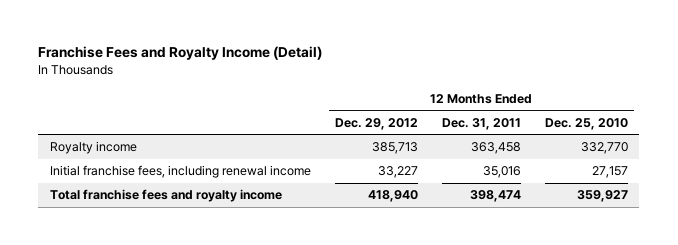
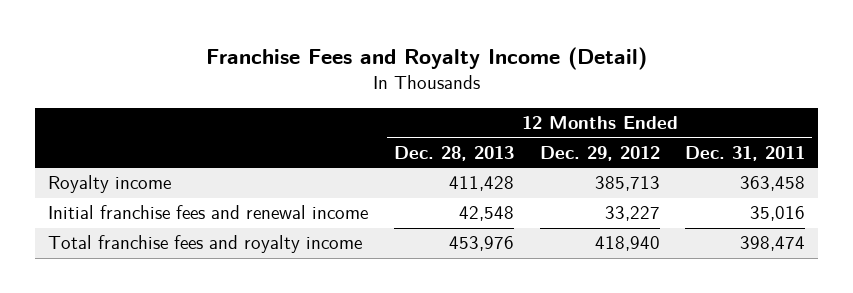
- | 12 Months Ended Dec. 29, 2012 | 12 Months Ended Dec. 31, 2011 | 12 Months Ended Dec. 25, 2010
+ | 12 Months Ended Dec. 28, 2013 | 12 Months Ended Dec. 29, 2012 | 12 Months Ended Dec. 31, 2011
- Initial franchise fees, including renewal income | 33,227 | 35,016 | 27,157
+ Initial franchise fees and renewal income | 42,548 | 33,227 | 35,016

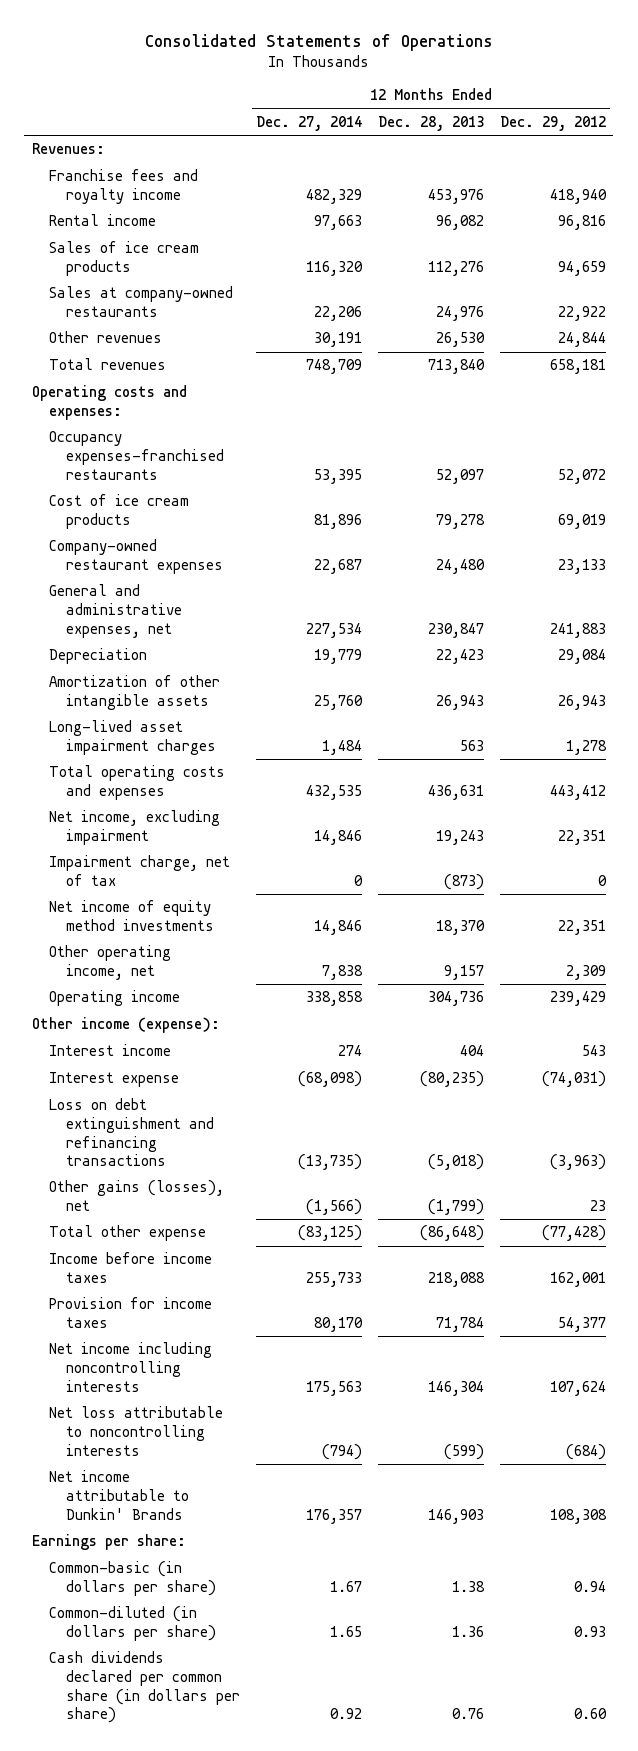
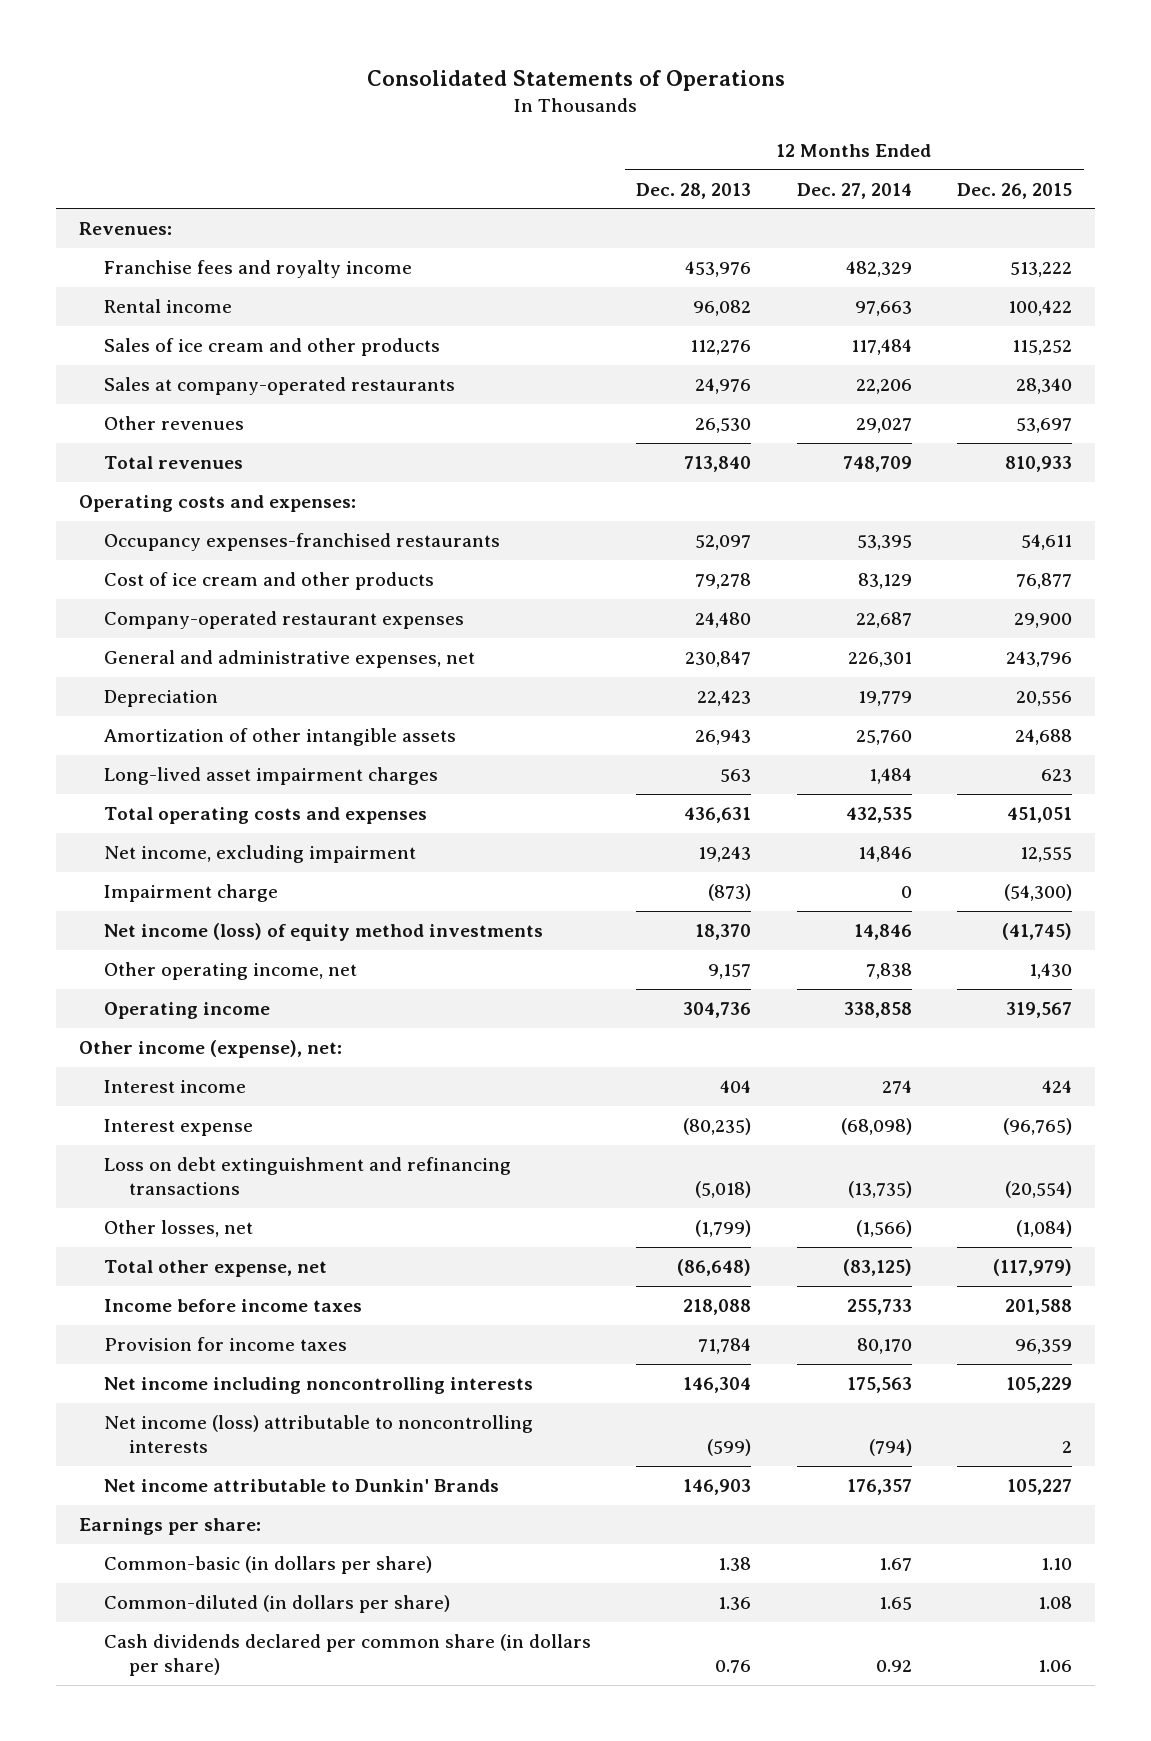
- | 12 Months Ended Dec. 27, 2014 | 12 Months Ended Dec. 28, 2013 | 12 Months Ended Dec. 29, 2012
+ | 12 Months Ended Dec. 28, 2013 | 12 Months Ended Dec. 27, 2014 | 12 Months Ended Dec. 26, 2015
- Sales of ice cream products | 116,320 | 112,276 | 94,659
- Sales at company-owned restaurants | 22,206 | 24,976 | 22,922
- Other revenues | 30,191 | 26,530 | 24,844
+ Sales of ice cream and other products | 112,276 | 117,484 | 115,252
+ Sales at company-operated restaurants | 24,976 | 22,206 | 28,340
+ Other revenues | 26,530 | 29,027 | 53,697
- Cost of ice cream products | 81,896 | 79,278 | 69,019
- Company-owned restaurant expenses | 22,687 | 24,480 | 23,133
- General and administrative expenses, net | 227,534 | 230,847 | 241,883
+ Cost of ice cream and other products | 79,278 | 83,129 | 76,877
+ Company-operated restaurant expenses | 24,480 | 22,687 | 29,900
+ General and administrative expenses, net | 230,847 | 226,301 | 243,796
- Impairment charge, net of tax | 0 | (873) | 0
- Net income of equity method investments | 14,846 | 18,370 | 22,351
+ Impairment charge | (873) | 0 | (54,300)
+ Net income (loss) of equity method investments | 18,370 | 14,846 | (41,745)
- Other income (expense):
+ Other income (expense), net:
- Other gains (losses), net | (1,566) | (1,799) | 23
- Total other expense | (83,125) | (86,648) | (77,428)
+ Other losses, net | (1,799) | (1,566) | (1,084)
+ Total other expense, net | (86,648) | (83,125) | (117,979)
- Net loss attributable to noncontrolling interests | (794) | (599) | (684)
+ Net income (loss) attributable to noncontrolling interests | (599) | (794) | 2

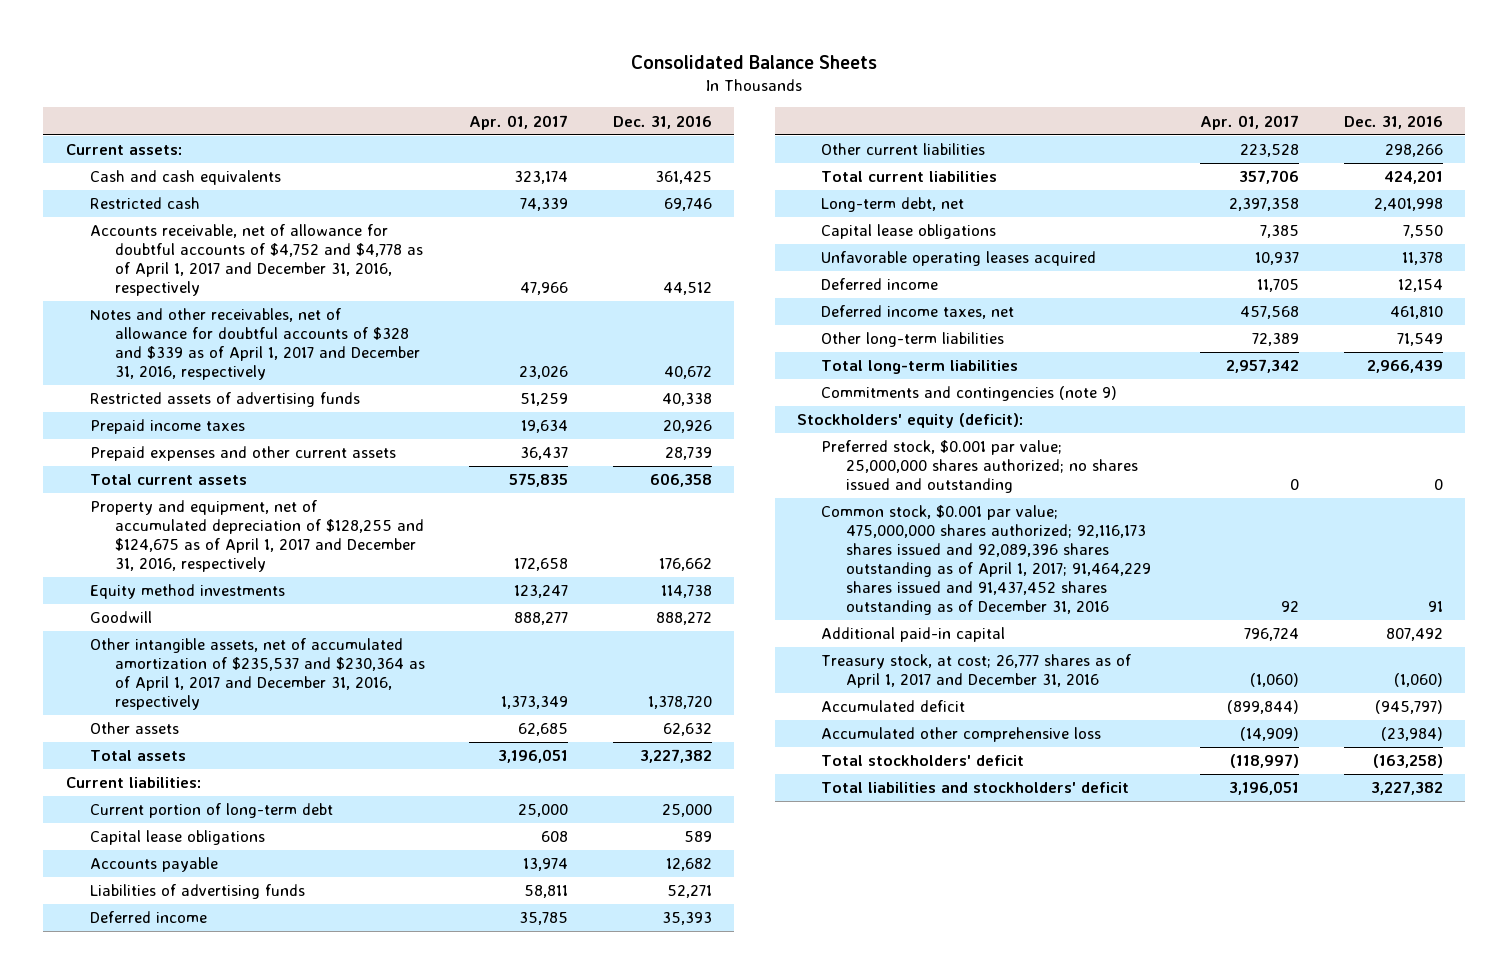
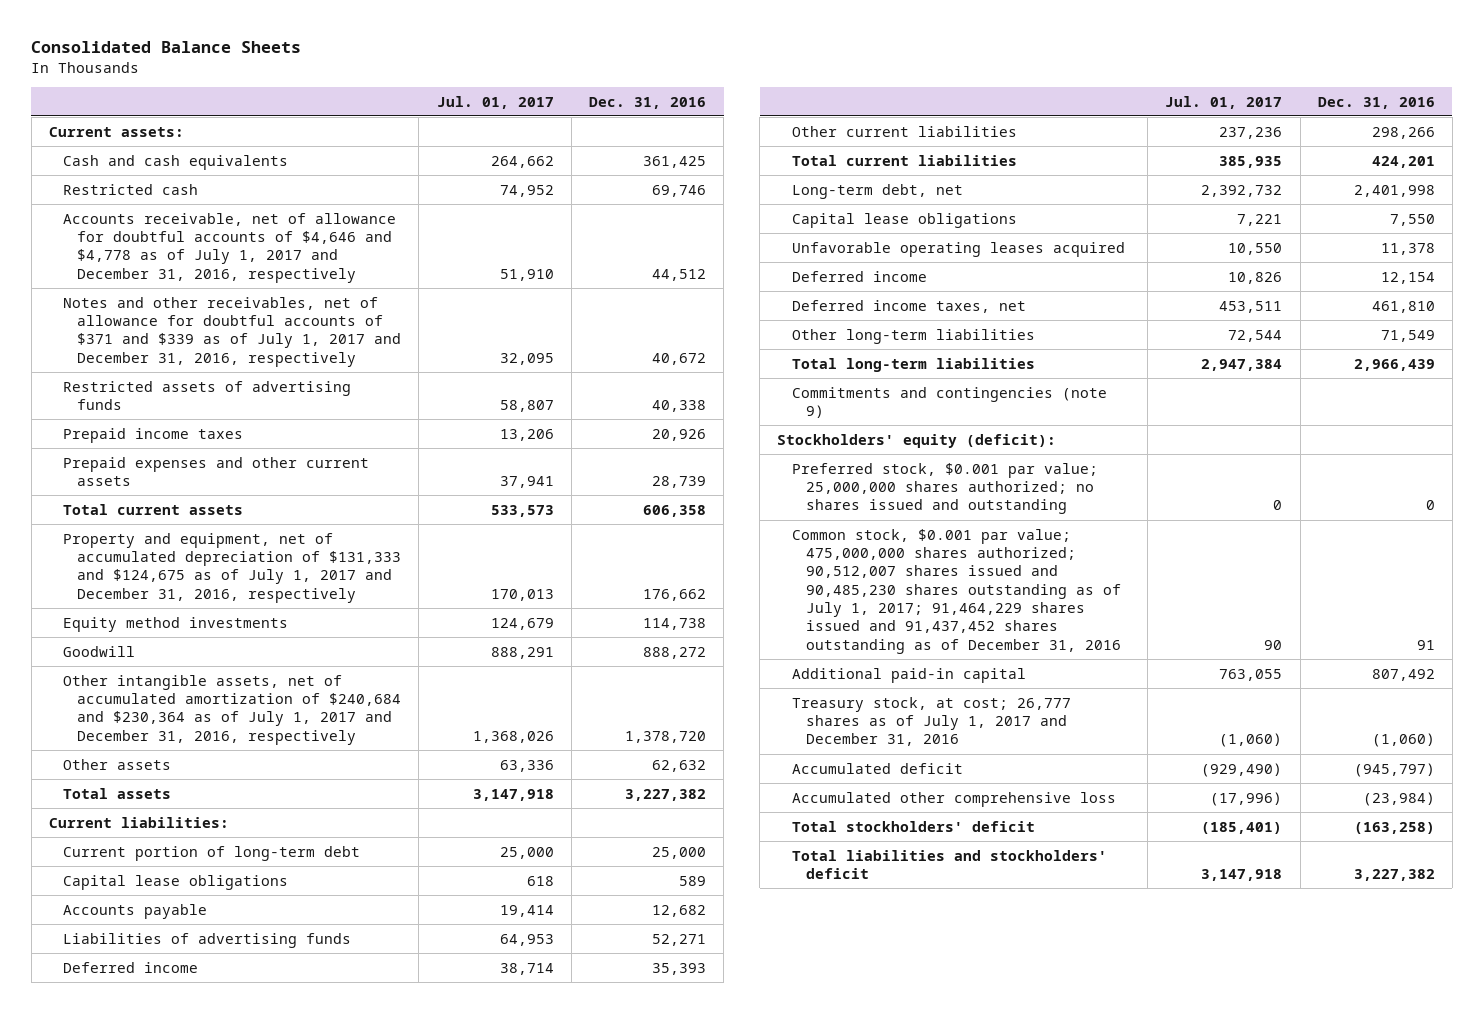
- | Apr. 01, 2017 | Dec. 31, 2016
+ | Jul. 01, 2017 | Dec. 31, 2016
- Accounts receivable, net of allowance for doubtful accounts of $4,752 and $4,778 as of April 1, 2017 and December 31, 2016, respectively | 47,966 | 44,512
- Notes and other receivables, net of allowance for doubtful accounts of $328 and $339 as of April 1, 2017 and December 31, 2016, respectively | 23,026 | 40,672
+ Accounts receivable, net of allowance for doubtful accounts of $4,646 and $4,778 as of July 1, 2017 and December 31, 2016, respectively | 51,910 | 44,512
+ Notes and other receivables, net of allowance for doubtful accounts of $371 and $339 as of July 1, 2017 and December 31, 2016, respectively | 32,095 | 40,672
- Property and equipment, net of accumulated depreciation of $128,255 and $124,675 as of April 1, 2017 and December 31, 2016, respectively | 172,658 | 176,662
+ Property and equipment, net of accumulated depreciation of $131,333 and $124,675 as of July 1, 2017 and December 31, 2016, respectively | 170,013 | 176,662
- Other intangible assets, net of accumulated amortization of $235,537 and $230,364 as of April 1, 2017 and December 31, 2016, respectively | 1,373,349 | 1,378,720
+ Other intangible assets, net of accumulated amortization of $240,684 and $230,364 as of July 1, 2017 and December 31, 2016, respectively | 1,368,026 | 1,378,720
- Common stock, $0.001 par value; 475,000,000 shares authorized; 92,116,173 shares issued and 92,089,396 shares outstanding as of April 1, 2017; 91,464,229 shares issued and 91,437,452 shares outstanding as of December 31, 2016 | 92 | 91
+ Common stock, $0.001 par value; 475,000,000 shares authorized; 90,512,007 shares issued and 90,485,230 shares outstanding as of July 1, 2017; 91,464,229 shares issued and 91,437,452 shares outstanding as of December 31, 2016 | 90 | 91
- Treasury stock, at cost; 26,777 shares as of April 1, 2017 and December 31, 2016 | (1,060) | (1,060)
+ Treasury stock, at cost; 26,777 shares as of July 1, 2017 and December 31, 2016 | (1,060) | (1,060)

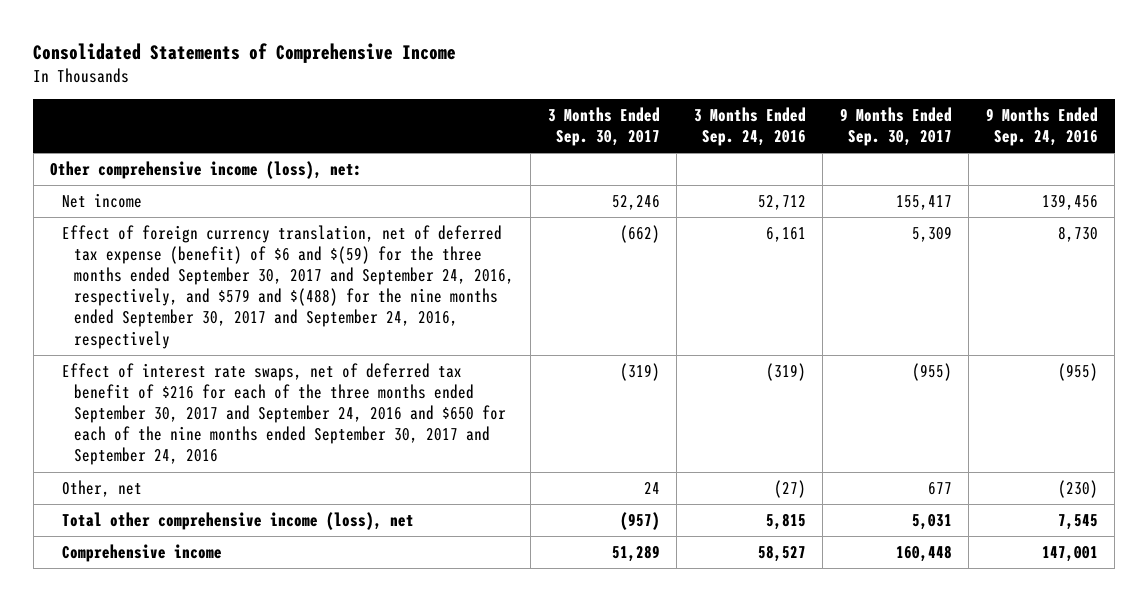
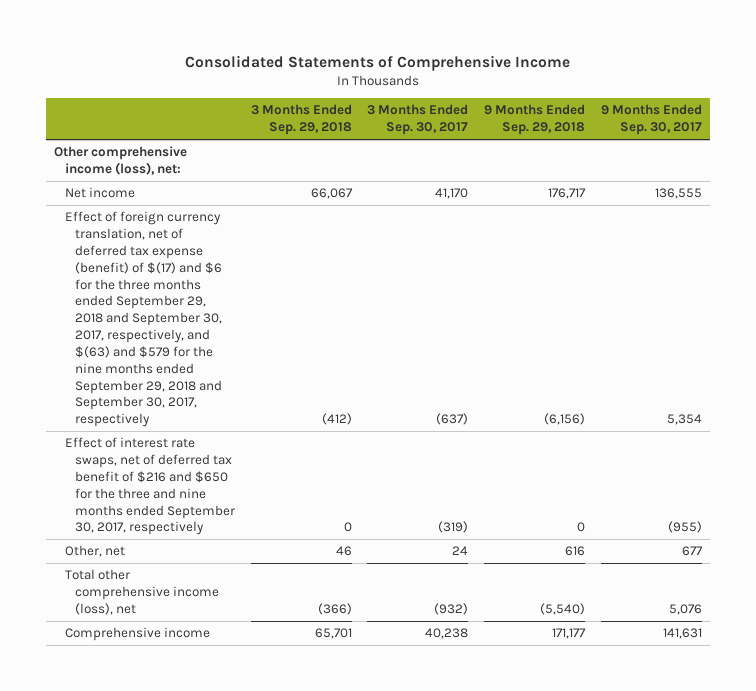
- | 3 Months Ended Sep. 30, 2017 | 3 Months Ended Sep. 24, 2016 | 9 Months Ended Sep. 30, 2017 | 9 Months Ended Sep. 24, 2016
+ | 3 Months Ended Sep. 29, 2018 | 3 Months Ended Sep. 30, 2017 | 9 Months Ended Sep. 29, 2018 | 9 Months Ended Sep. 30, 2017
- Net income | 52,246 | 52,712 | 155,417 | 139,456
- Effect of foreign currency translation, net of deferred tax expense (benefit) of $6 and $(59) for the three months ended September 30, 2017 and September 24, 2016, respectively, and $579 and $(488) for the nine months ended September 30, 2017 and September 24, 2016, respectively | (662) | 6,161 | 5,309 | 8,730
- Effect of interest rate swaps, net of deferred tax benefit of $216 for each of the three months ended September 30, 2017 and September 24, 2016 and $650 for each of the nine months ended September 30, 2017 and September 24, 2016 | (319) | (319) | (955) | (955)
+ Net income | 66,067 | 41,170 | 176,717 | 136,555
+ Effect of foreign currency translation, net of deferred tax expense (benefit) of $(17) and $6 for the three months ended September 29, 2018 and September 30, 2017, respectively, and $(63) and $579 for the nine months ended September 29, 2018 and September 30, 2017, respectively | (412) | (637) | (6,156) | 5,354
+ Effect of interest rate swaps, net of deferred tax benefit of $216 and $650 for the three and nine months ended September 30, 2017, respectively | 0 | (319) | 0 | (955)
- Total other comprehensive income (loss), net | (957) | 5,815 | 5,031 | 7,545
- Comprehensive income | 51,289 | 58,527 | 160,448 | 147,001
+ Total other comprehensive income (loss), net | (366) | (932) | (5,540) | 5,076
+ Comprehensive income | 65,701 | 40,238 | 171,177 | 141,631

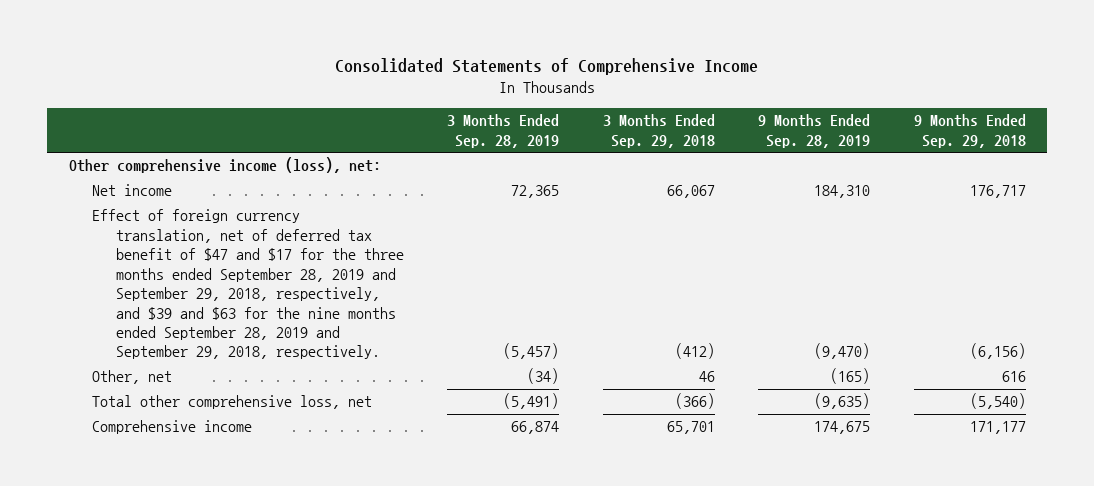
- | 3 Months Ended Sep. 29, 2018 | 3 Months Ended Sep. 30, 2017 | 9 Months Ended Sep. 29, 2018 | 9 Months Ended Sep. 30, 2017
+ | 3 Months Ended Sep. 28, 2019 | 3 Months Ended Sep. 29, 2018 | 9 Months Ended Sep. 28, 2019 | 9 Months Ended Sep. 29, 2018
- Effect of foreign currency translation, net of deferred tax expense (benefit) of $(17) and $6 for the three months ended September 29, 2018 and September 30, 2017, respectively, and $(63) and $579 for the nine months ended September 29, 2018 and September 30, 2017, respectively | (412) | (637) | (6,156) | 5,354
- Effect of interest rate swaps, net of deferred tax benefit of $216 and $650 for the three and nine months ended September 30, 2017, respectively | 0 | (319) | 0 | (955)
+ Effect of foreign currency translation, net of deferred tax benefit of $47 and $17 for the three months ended September 28, 2019 and September 29, 2018, respectively, and $39 and $63 for the nine months ended September 28, 2019 and September 29, 2018, respectively. | (5,457) | (412) | (9,470) | (6,156)
- Total other comprehensive income (loss), net | (366) | (932) | (5,540) | 5,076
+ Total other comprehensive loss, net | (5,491) | (366) | (9,635) | (5,540)

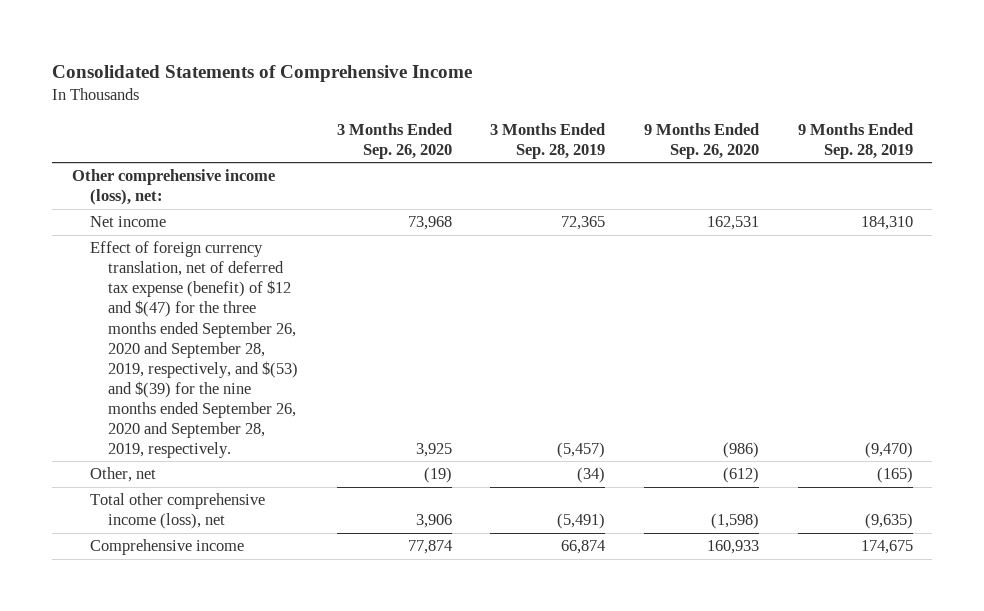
- | 3 Months Ended Sep. 28, 2019 | 3 Months Ended Sep. 29, 2018 | 9 Months Ended Sep. 28, 2019 | 9 Months Ended Sep. 29, 2018
+ | 3 Months Ended Sep. 26, 2020 | 3 Months Ended Sep. 28, 2019 | 9 Months Ended Sep. 26, 2020 | 9 Months Ended Sep. 28, 2019
- Effect of foreign currency translation, net of deferred tax benefit of $47 and $17 for the three months ended September 28, 2019 and September 29, 2018, respectively, and $39 and $63 for the nine months ended September 28, 2019 and September 29, 2018, respectively. | (5,457) | (412) | (9,470) | (6,156)
+ Effect of foreign currency translation, net of deferred tax expense (benefit) of $12 and $(47) for the three months ended September 26, 2020 and September 28, 2019, respectively, and $(53) and $(39) for the nine months ended September 26, 2020 and September 28, 2019, respectively. | 3,925 | (5,457) | (986) | (9,470)
- Total other comprehensive loss, net | (5,491) | (366) | (9,635) | (5,540)
+ Total other comprehensive income (loss), net | 3,906 | (5,491) | (1,598) | (9,635)

